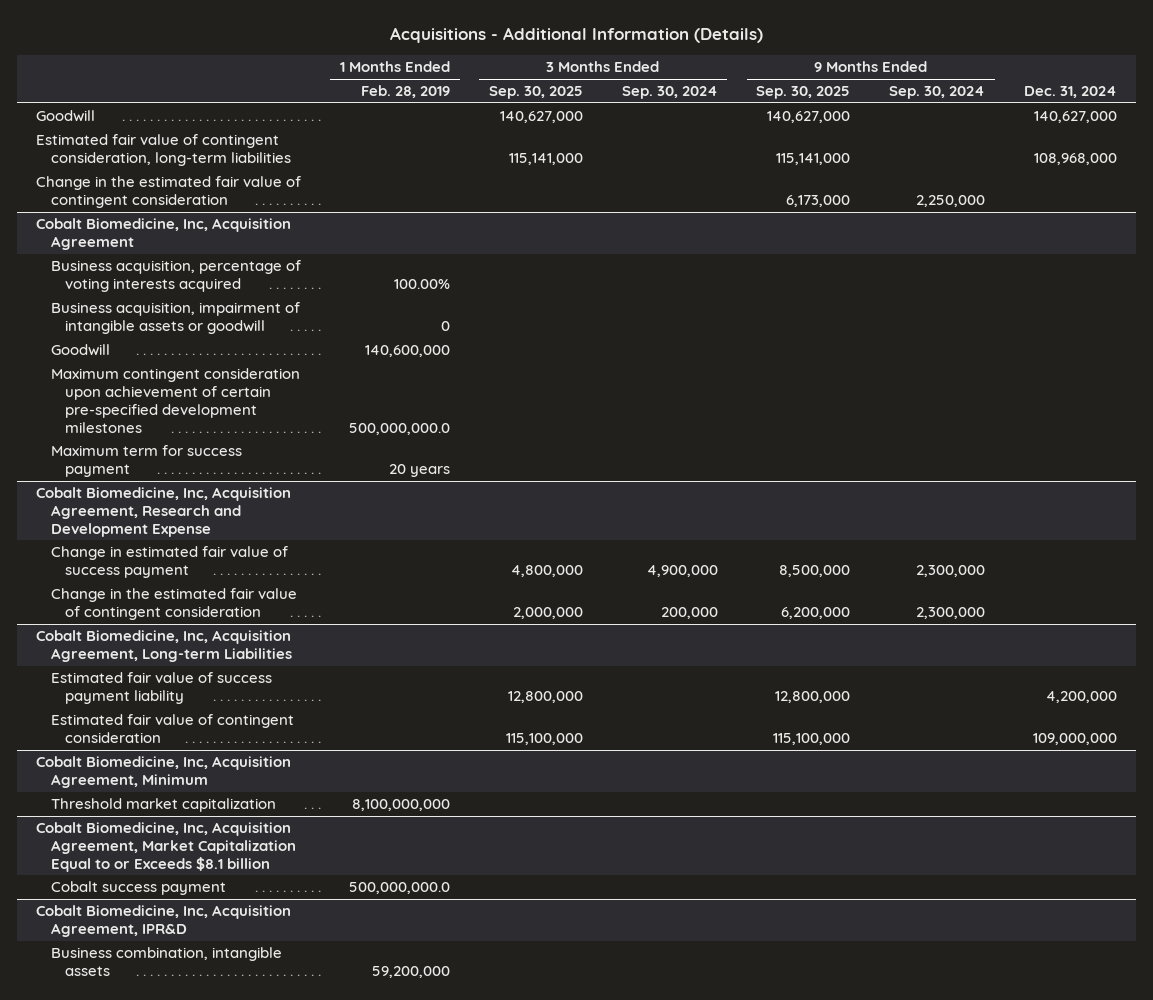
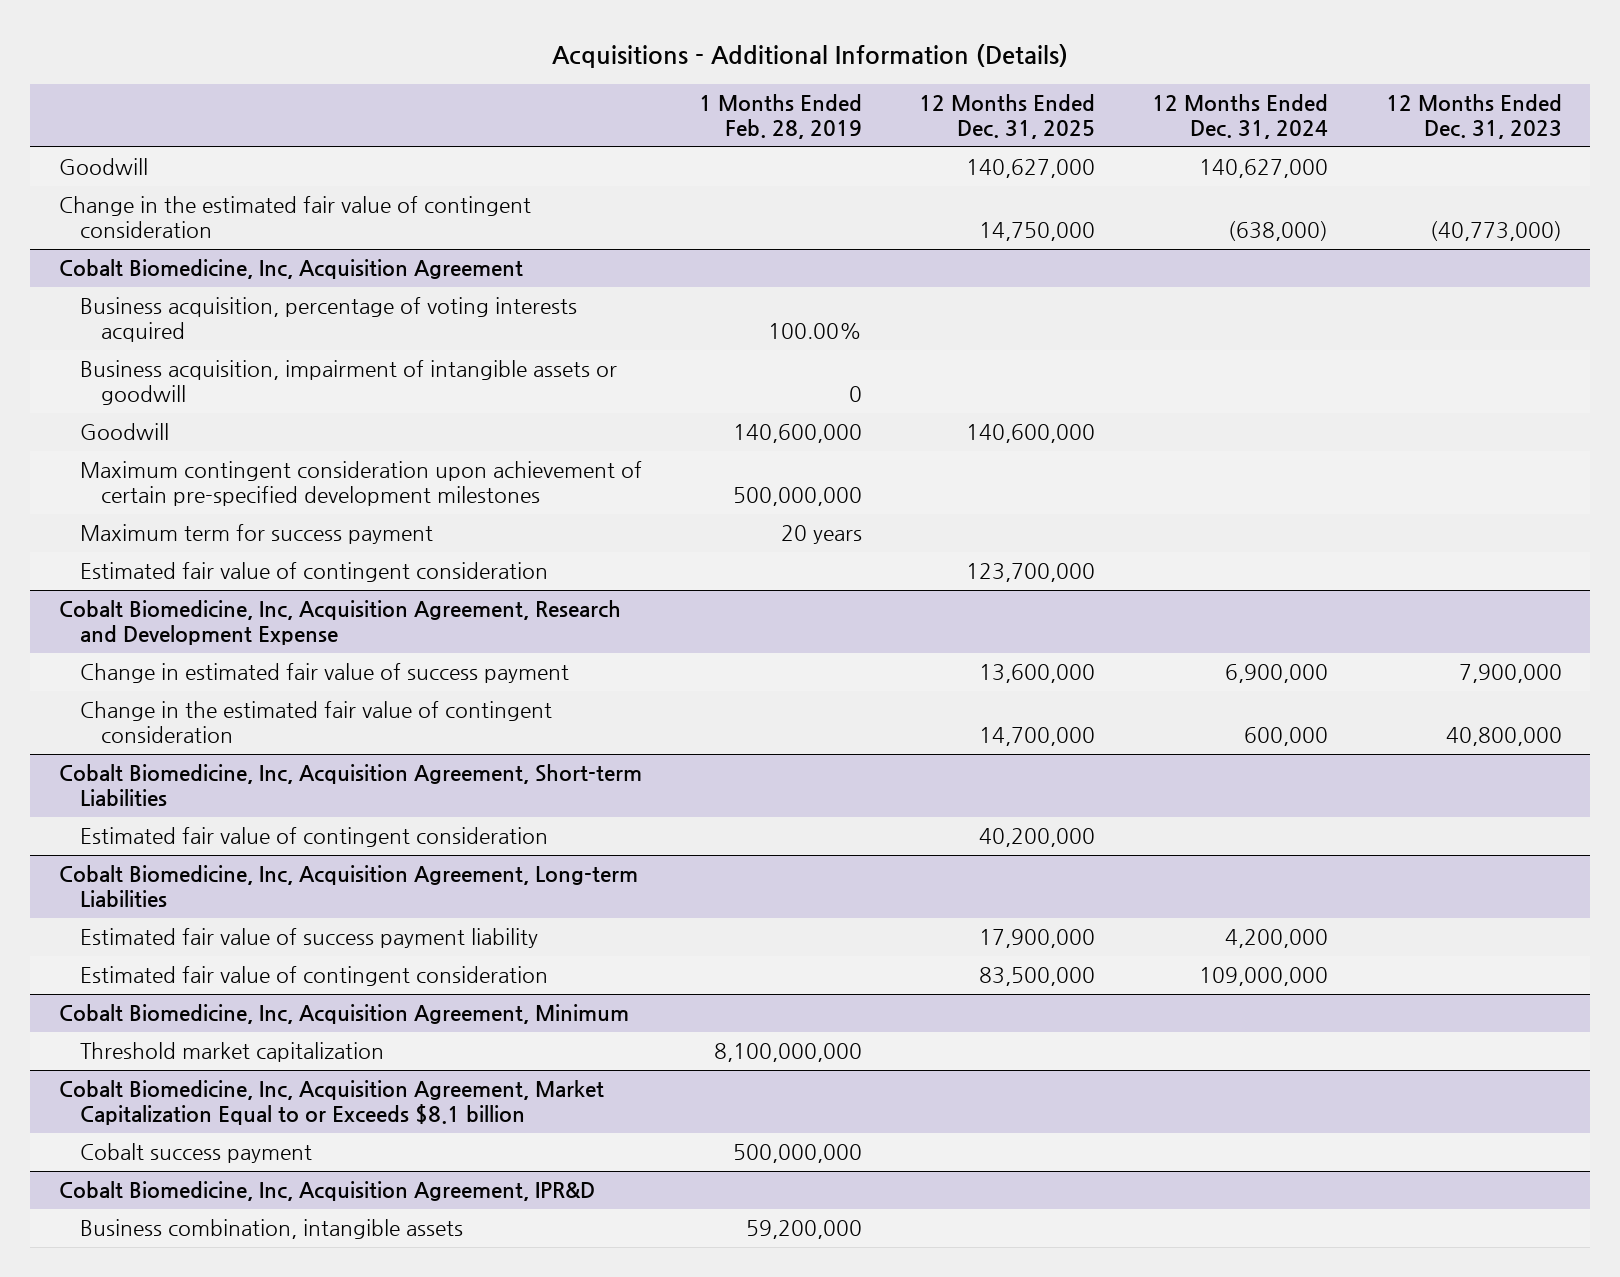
- | 1 Months Ended Feb. 28, 2019 | 3 Months Ended Sep. 30, 2025 | 3 Months Ended Sep. 30, 2024 | 9 Months Ended Sep. 30, 2025 | 9 Months Ended Sep. 30, 2024 | Dec. 31, 2024
+ | 1 Months Ended Feb. 28, 2019 | 12 Months Ended Dec. 31, 2025 | 12 Months Ended Dec. 31, 2024 | 12 Months Ended Dec. 31, 2023
- Estimated fair value of contingent consideration, long-term liabilities | | 115,141,000 | | 115,141,000 | | 108,968,000
@ Cobalt Biomedicine, Inc, Acquisition Agreement
- Maximum contingent consideration upon achievement of certain pre-specified development milestones | 500,000,000.0 | | | | |
+ Maximum contingent consideration upon achievement of certain pre-specified development milestones | 500,000,000 | | |
+ Estimated fair value of contingent consideration | | 123,700,000 | |
+ Cobalt Biomedicine, Inc, Acquisition Agreement, Short-term Liabilities
+ Estimated fair value of contingent consideration | | 40,200,000 | |
@ Cobalt Biomedicine, Inc, Acquisition Agreement, Market Capitalization Equal to or Exceeds $8.1 billion
- Cobalt success payment | 500,000,000.0 | | | | |
+ Cobalt success payment | 500,000,000 | | |

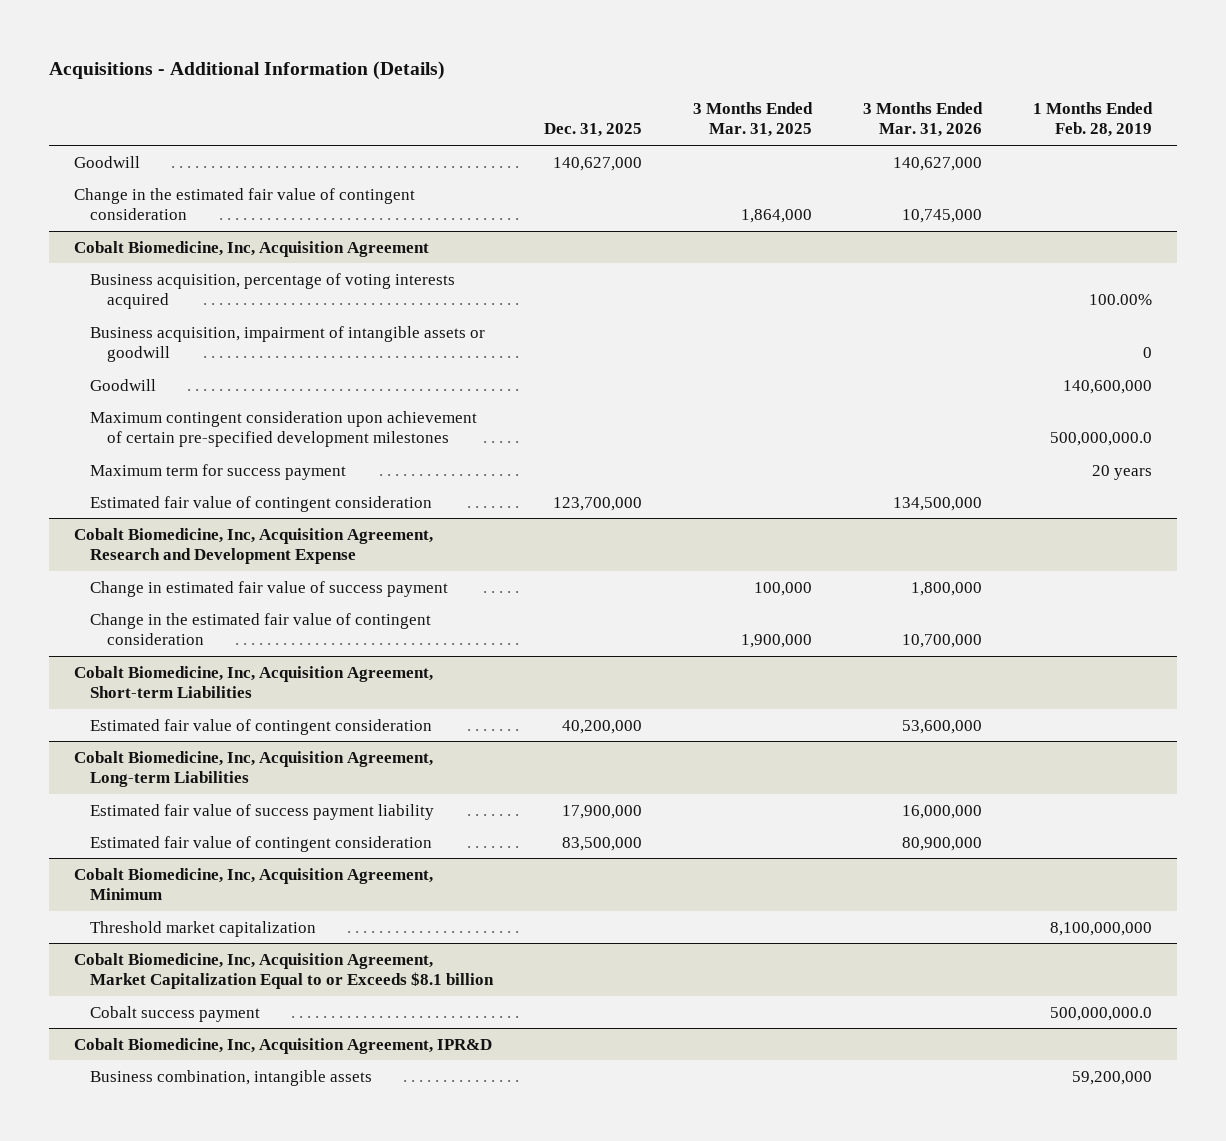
- | 1 Months Ended Feb. 28, 2019 | 12 Months Ended Dec. 31, 2025 | 12 Months Ended Dec. 31, 2024 | 12 Months Ended Dec. 31, 2023
+ | Dec. 31, 2025 | 3 Months Ended Mar. 31, 2025 | 3 Months Ended Mar. 31, 2026 | 1 Months Ended Feb. 28, 2019
@ Cobalt Biomedicine, Inc, Acquisition Agreement
- Maximum contingent consideration upon achievement of certain pre-specified development milestones | 500,000,000 | | |
+ Maximum contingent consideration upon achievement of certain pre-specified development milestones | | | | 500,000,000.0
@ Cobalt Biomedicine, Inc, Acquisition Agreement, Market Capitalization Equal to or Exceeds $8.1 billion
- Cobalt success payment | 500,000,000 | | |
+ Cobalt success payment | | | | 500,000,000.0

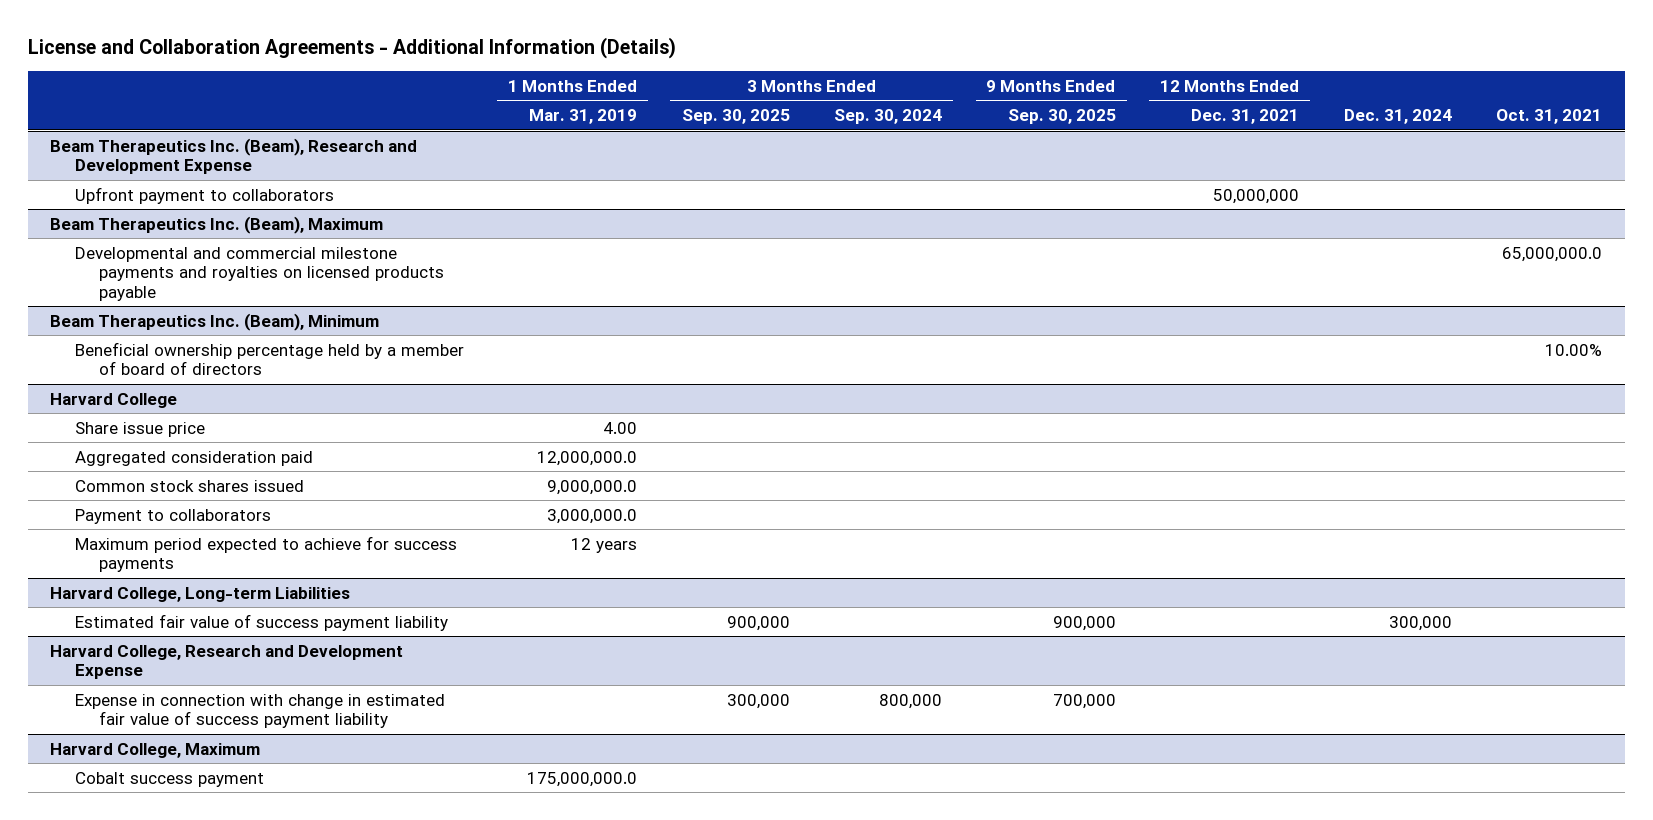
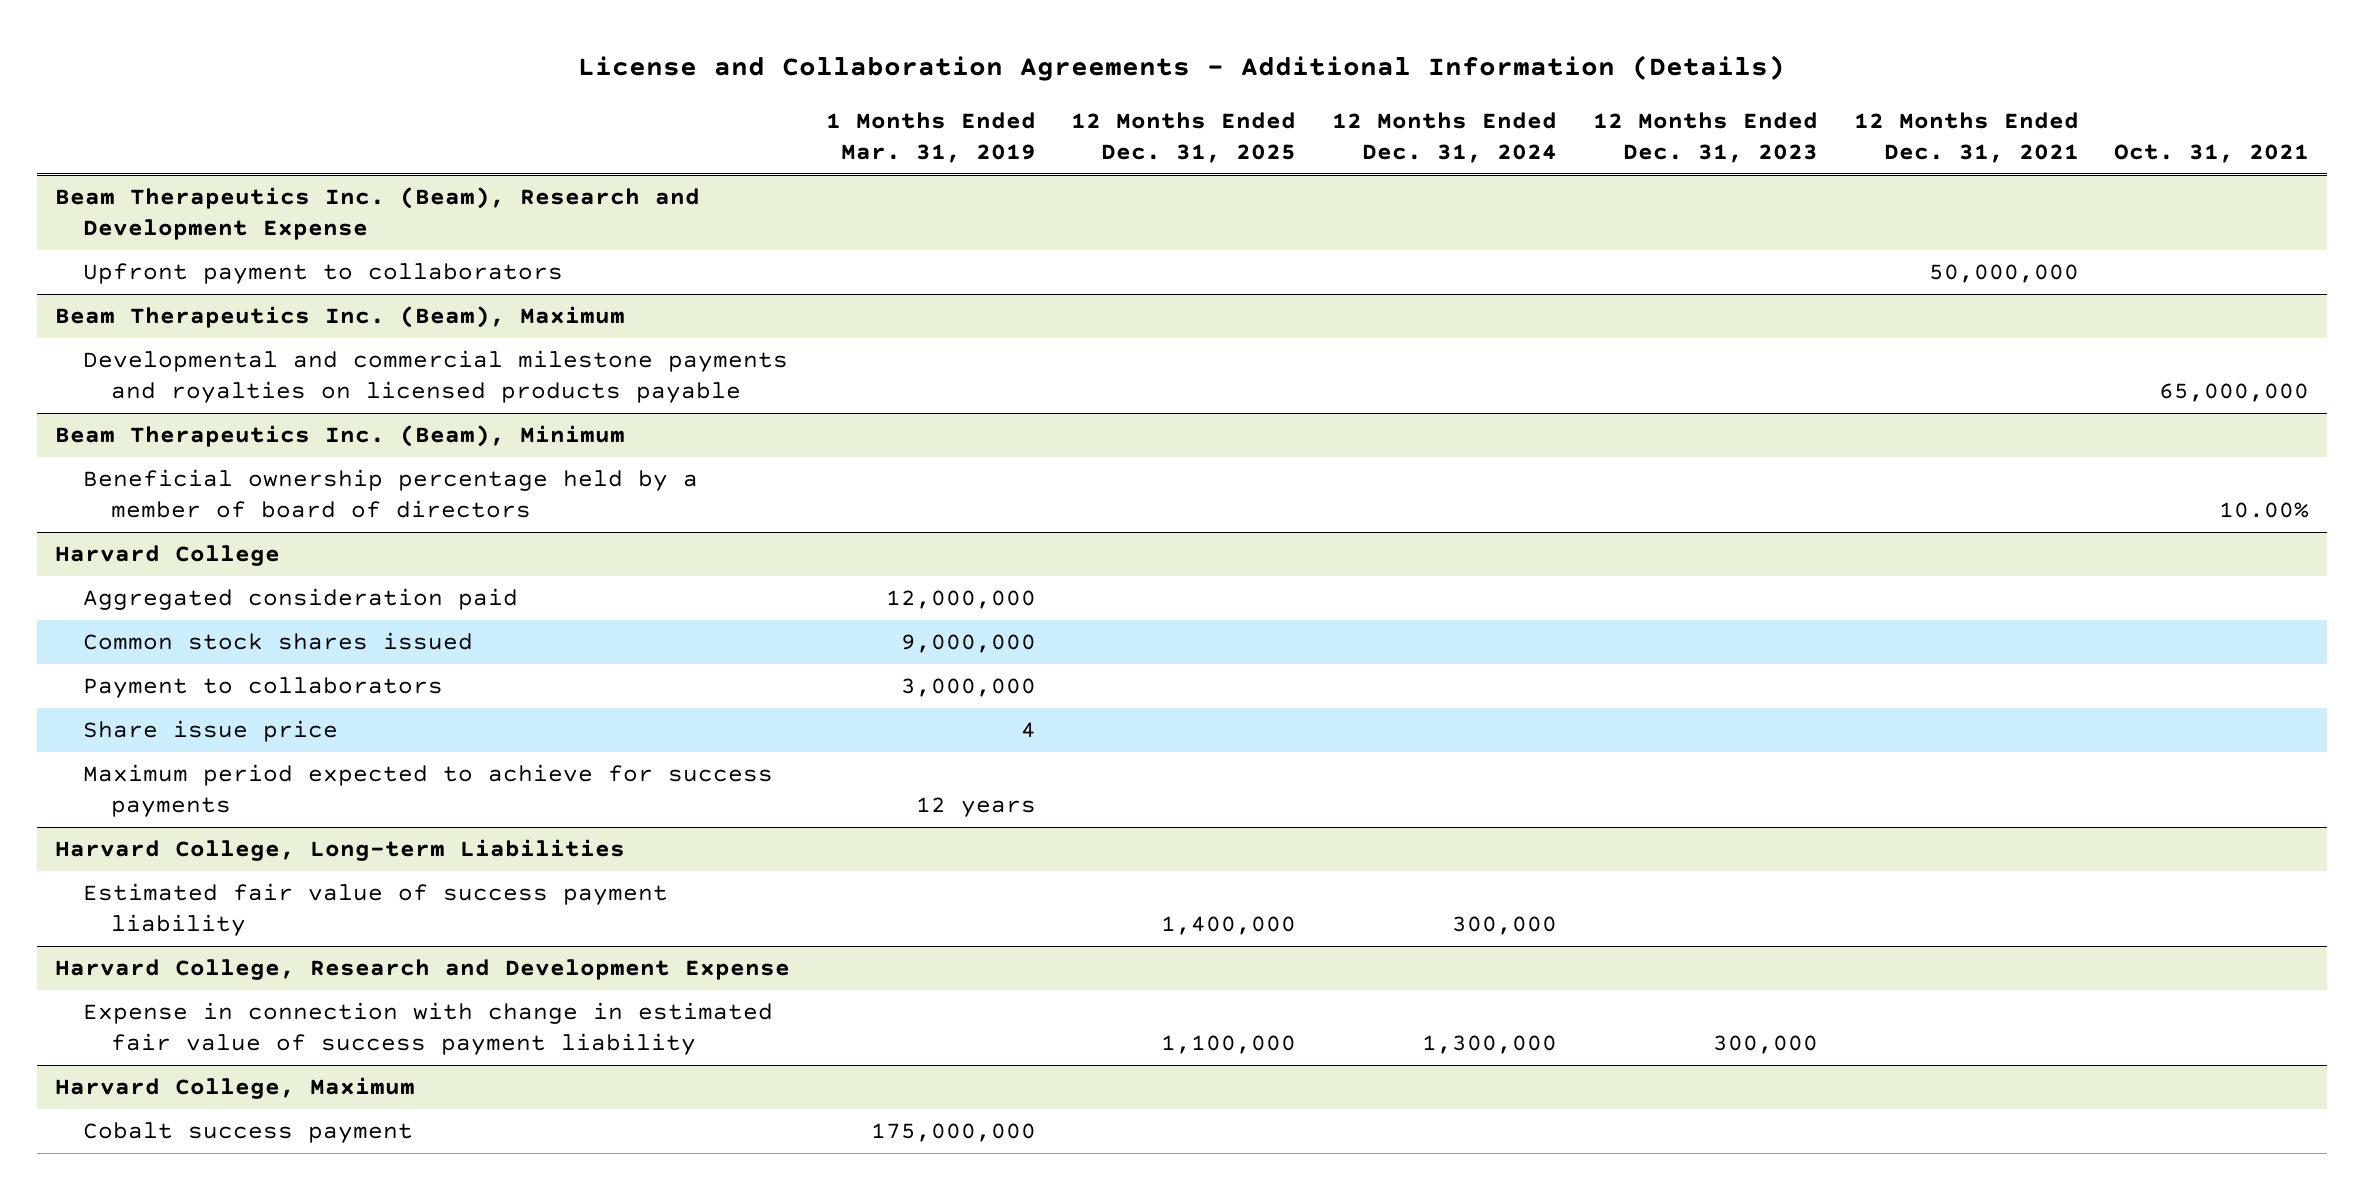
- | 1 Months Ended Mar. 31, 2019 | 3 Months Ended Sep. 30, 2025 | 3 Months Ended Sep. 30, 2024 | 9 Months Ended Sep. 30, 2025 | 12 Months Ended Dec. 31, 2021 | Dec. 31, 2024 | Oct. 31, 2021
+ | 1 Months Ended Mar. 31, 2019 | 12 Months Ended Dec. 31, 2025 | 12 Months Ended Dec. 31, 2024 | 12 Months Ended Dec. 31, 2023 | 12 Months Ended Dec. 31, 2021 | Oct. 31, 2021
@ Beam Therapeutics Inc. (Beam), Maximum
- Developmental and commercial milestone payments and royalties on licensed products payable | | | | | | | 65,000,000.0
+ Developmental and commercial milestone payments and royalties on licensed products payable | | | | | | 65,000,000
@ Harvard College
- Share issue price | 4.00 | | | | | |
- Aggregated consideration paid | 12,000,000.0 | | | | | |
- Common stock shares issued | 9,000,000.0 | | | | | |
- Payment to collaborators | 3,000,000.0 | | | | | |
+ Aggregated consideration paid | 12,000,000 | | | | |
+ Common stock shares issued | 9,000,000 | | | | |
+ Payment to collaborators | 3,000,000 | | | | |
+ Share issue price | 4 | | | | |
@ Harvard College, Maximum
- Cobalt success payment | 175,000,000.0 | | | | | |
+ Cobalt success payment | 175,000,000 | | | | |

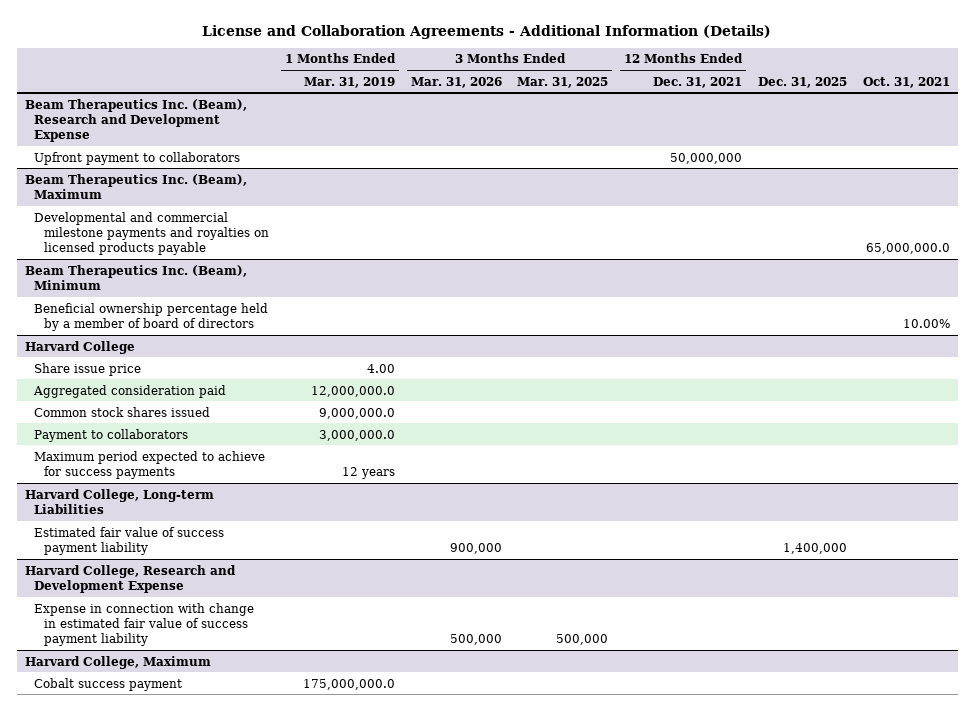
- | 1 Months Ended Mar. 31, 2019 | 12 Months Ended Dec. 31, 2025 | 12 Months Ended Dec. 31, 2024 | 12 Months Ended Dec. 31, 2023 | 12 Months Ended Dec. 31, 2021 | Oct. 31, 2021
+ | 1 Months Ended Mar. 31, 2019 | 3 Months Ended Mar. 31, 2026 | 3 Months Ended Mar. 31, 2025 | 12 Months Ended Dec. 31, 2021 | Dec. 31, 2025 | Oct. 31, 2021
@ Beam Therapeutics Inc. (Beam), Maximum
- Developmental and commercial milestone payments and royalties on licensed products payable | | | | | | 65,000,000
+ Developmental and commercial milestone payments and royalties on licensed products payable | | | | | | 65,000,000.0
@ Harvard College
- Aggregated consideration paid | 12,000,000 | | | | |
- Common stock shares issued | 9,000,000 | | | | |
- Payment to collaborators | 3,000,000 | | | | |
- Share issue price | 4 | | | | |
+ Share issue price | 4.00 | | | | |
+ Aggregated consideration paid | 12,000,000.0 | | | | |
+ Common stock shares issued | 9,000,000.0 | | | | |
+ Payment to collaborators | 3,000,000.0 | | | | |
@ Harvard College, Maximum
- Cobalt success payment | 175,000,000 | | | | |
+ Cobalt success payment | 175,000,000.0 | | | | |

